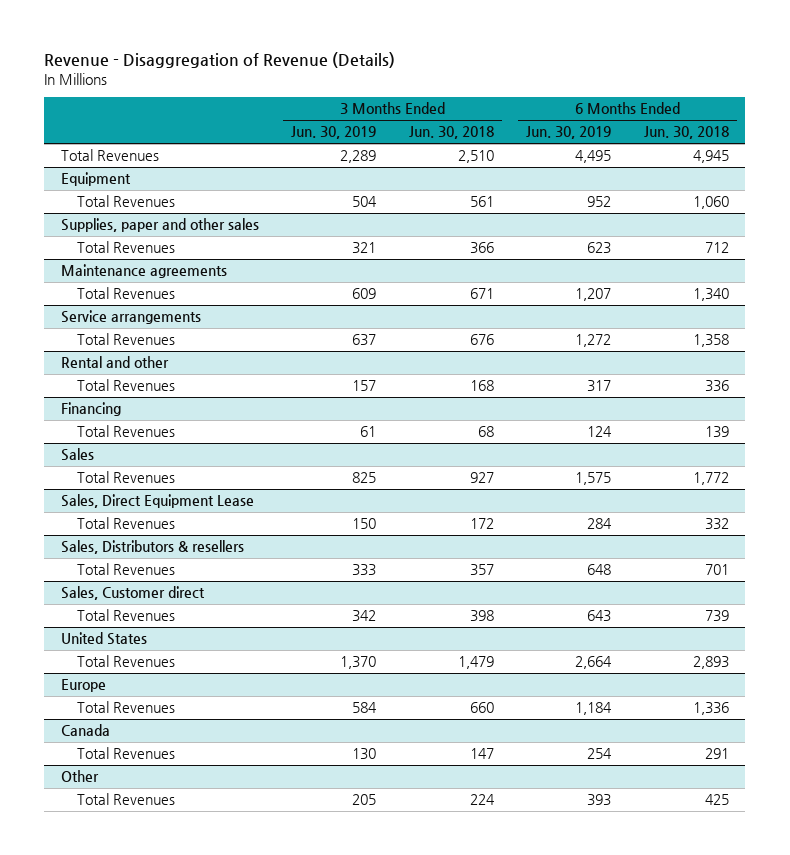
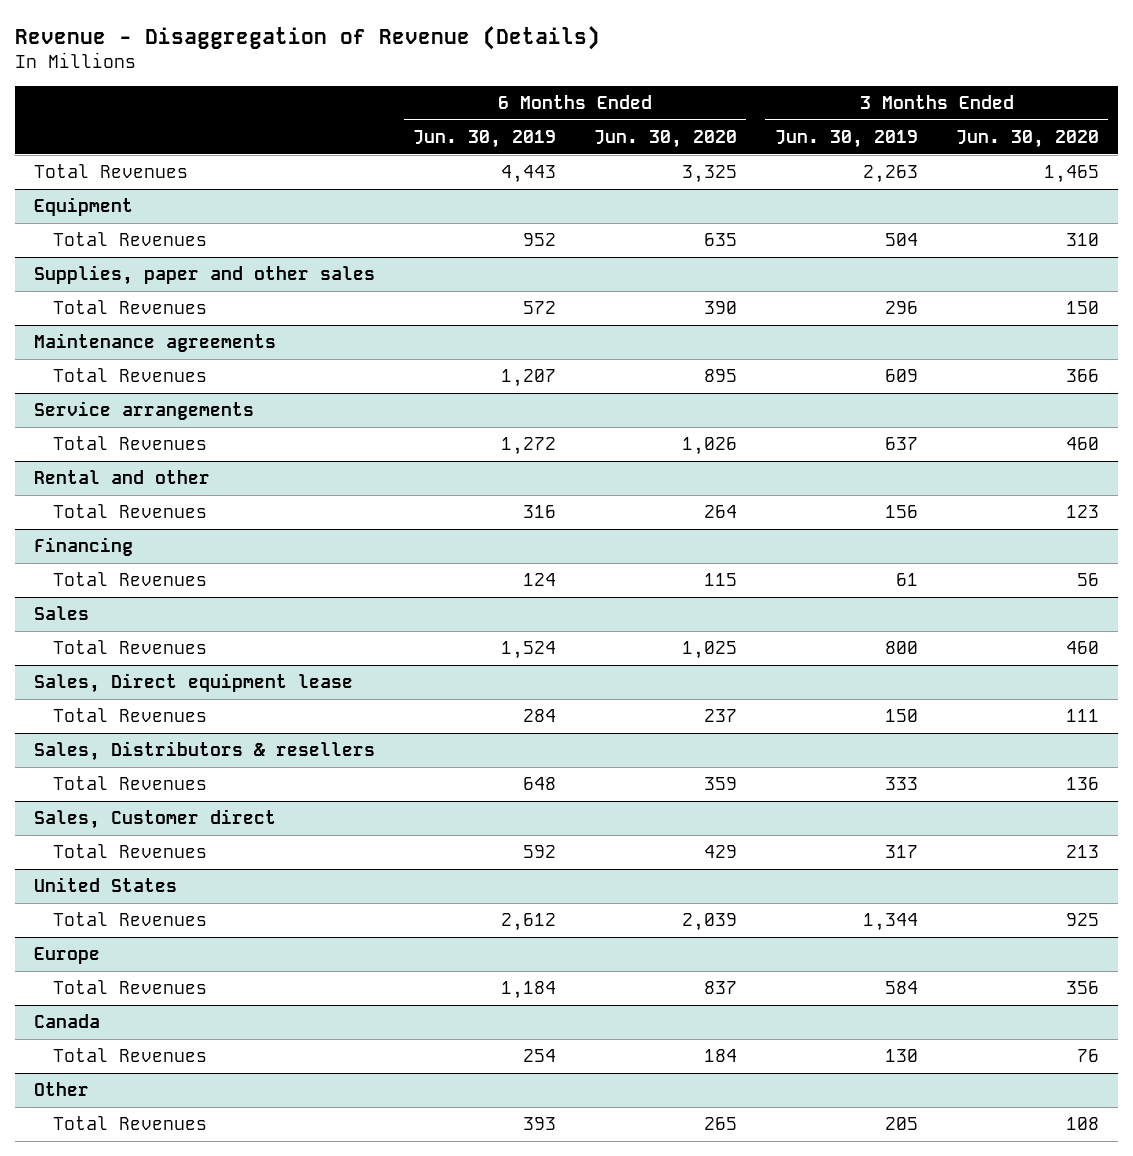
- | 3 Months Ended Jun. 30, 2019 | 3 Months Ended Jun. 30, 2018 | 6 Months Ended Jun. 30, 2019 | 6 Months Ended Jun. 30, 2018
+ | 6 Months Ended Jun. 30, 2019 | 6 Months Ended Jun. 30, 2020 | 3 Months Ended Jun. 30, 2019 | 3 Months Ended Jun. 30, 2020
- Total Revenues | 2,289 | 2,510 | 4,495 | 4,945
+ Total Revenues | 4,443 | 3,325 | 2,263 | 1,465
@ Supplies, paper and other sales
- Total Revenues | 321 | 366 | 623 | 712
+ Total Revenues | 572 | 390 | 296 | 150
@ Rental and other
- Total Revenues | 157 | 168 | 317 | 336
+ Total Revenues | 316 | 264 | 156 | 123
@ Sales
- Total Revenues | 825 | 927 | 1,575 | 1,772
- Sales, Direct Equipment Lease
@ Sales
+ Total Revenues | 1,524 | 1,025 | 800 | 460
+ Sales, Direct equipment lease
@ Sales, Customer direct
- Total Revenues | 342 | 398 | 643 | 739
+ Total Revenues | 592 | 429 | 317 | 213
@ United States
- Total Revenues | 1,370 | 1,479 | 2,664 | 2,893
+ Total Revenues | 2,612 | 2,039 | 1,344 | 925

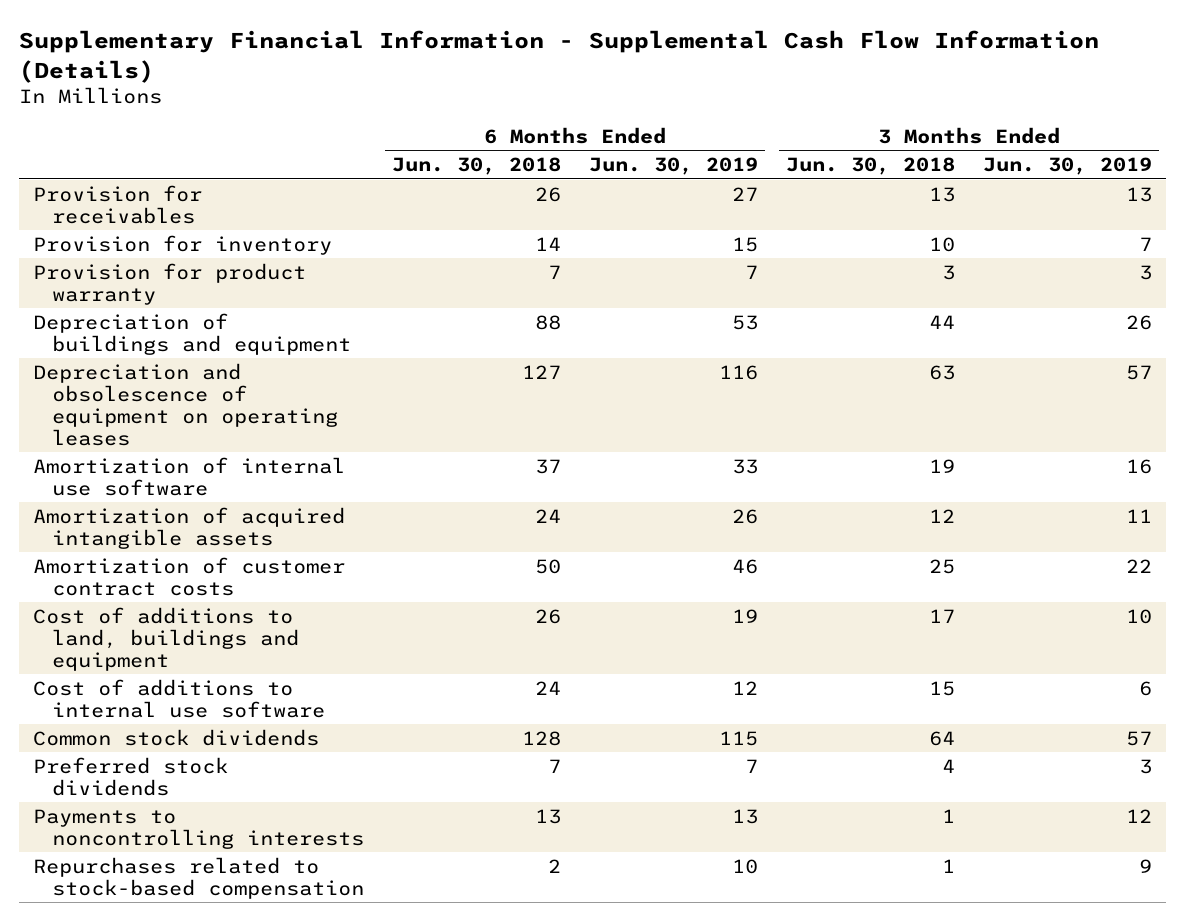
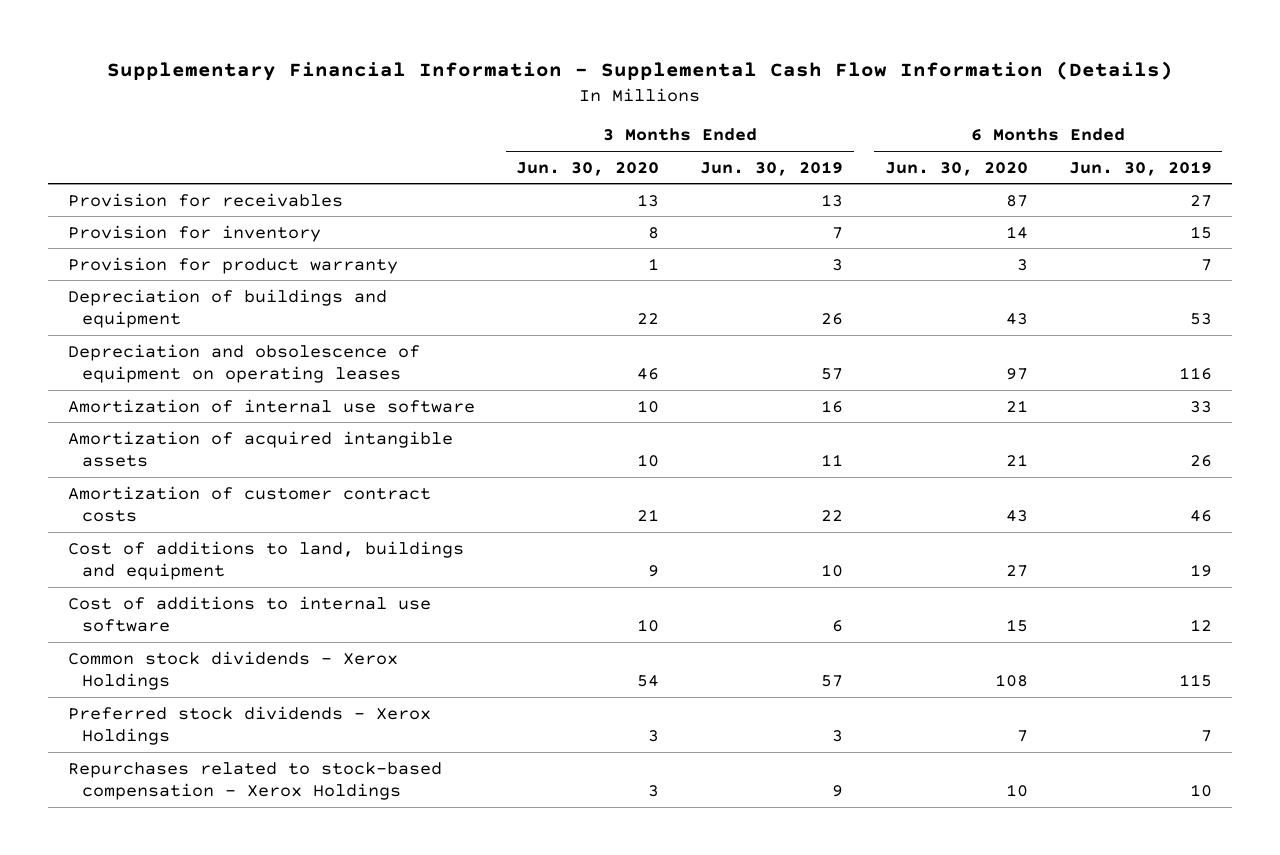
- | 6 Months Ended Jun. 30, 2018 | 6 Months Ended Jun. 30, 2019 | 3 Months Ended Jun. 30, 2018 | 3 Months Ended Jun. 30, 2019
+ | 3 Months Ended Jun. 30, 2020 | 3 Months Ended Jun. 30, 2019 | 6 Months Ended Jun. 30, 2020 | 6 Months Ended Jun. 30, 2019
- Common stock dividends | 128 | 115 | 64 | 57
- Preferred stock dividends | 7 | 7 | 4 | 3
- Payments to noncontrolling interests | 13 | 13 | 1 | 12
- Repurchases related to stock-based compensation | 2 | 10 | 1 | 9
+ Common stock dividends - Xerox Holdings | 54 | 57 | 108 | 115
+ Preferred stock dividends - Xerox Holdings | 3 | 3 | 7 | 7
+ Repurchases related to stock-based compensation - Xerox Holdings | 3 | 9 | 10 | 10

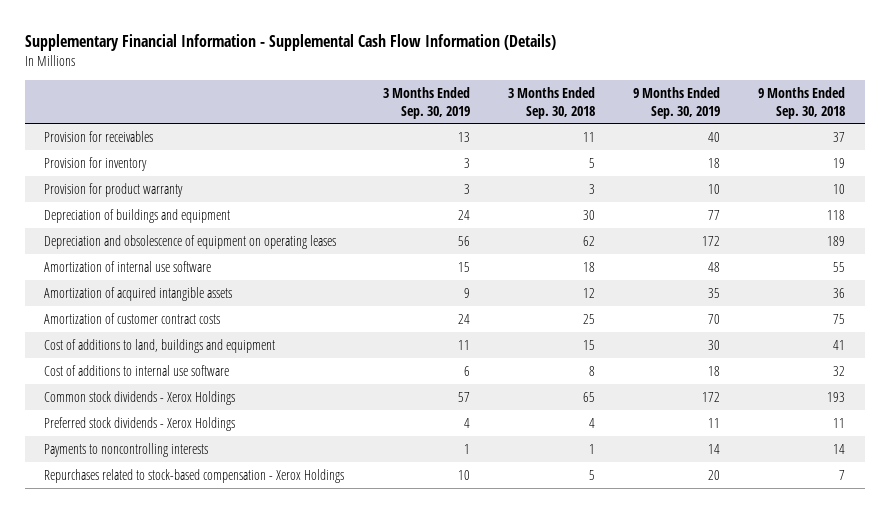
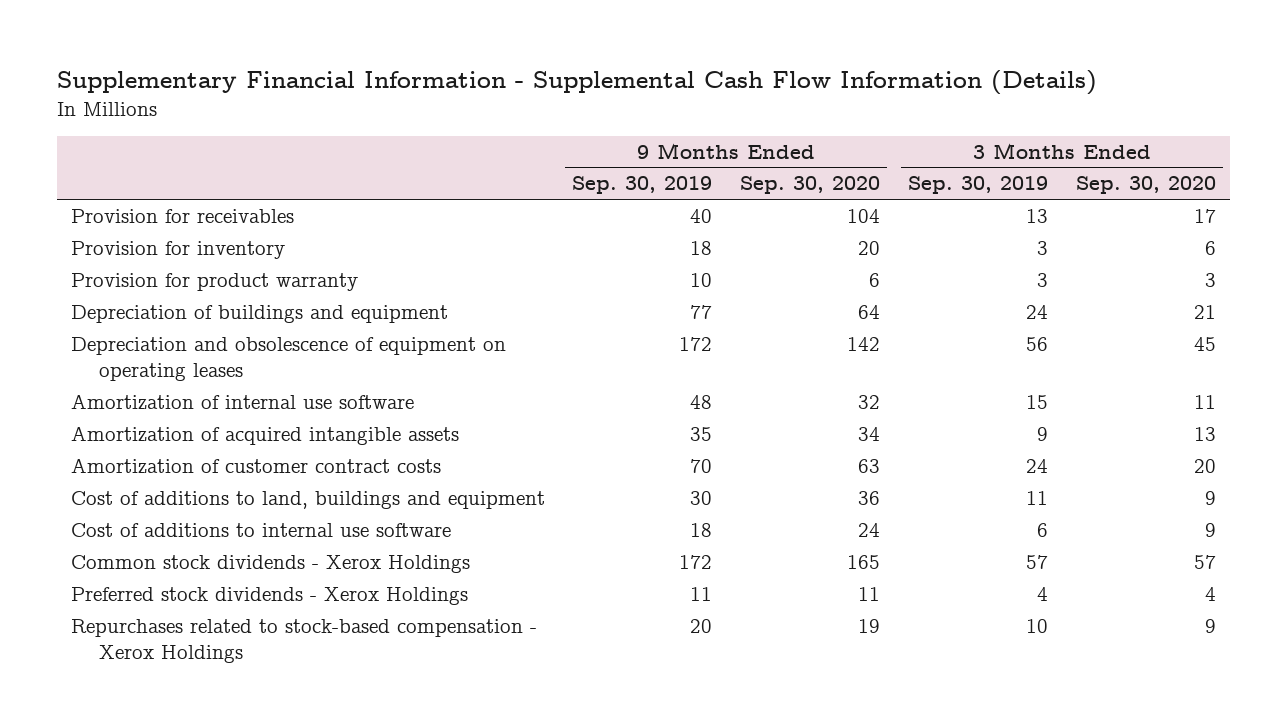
- | 3 Months Ended Sep. 30, 2019 | 3 Months Ended Sep. 30, 2018 | 9 Months Ended Sep. 30, 2019 | 9 Months Ended Sep. 30, 2018
+ | 9 Months Ended Sep. 30, 2019 | 9 Months Ended Sep. 30, 2020 | 3 Months Ended Sep. 30, 2019 | 3 Months Ended Sep. 30, 2020
- Payments to noncontrolling interests | 1 | 1 | 14 | 14

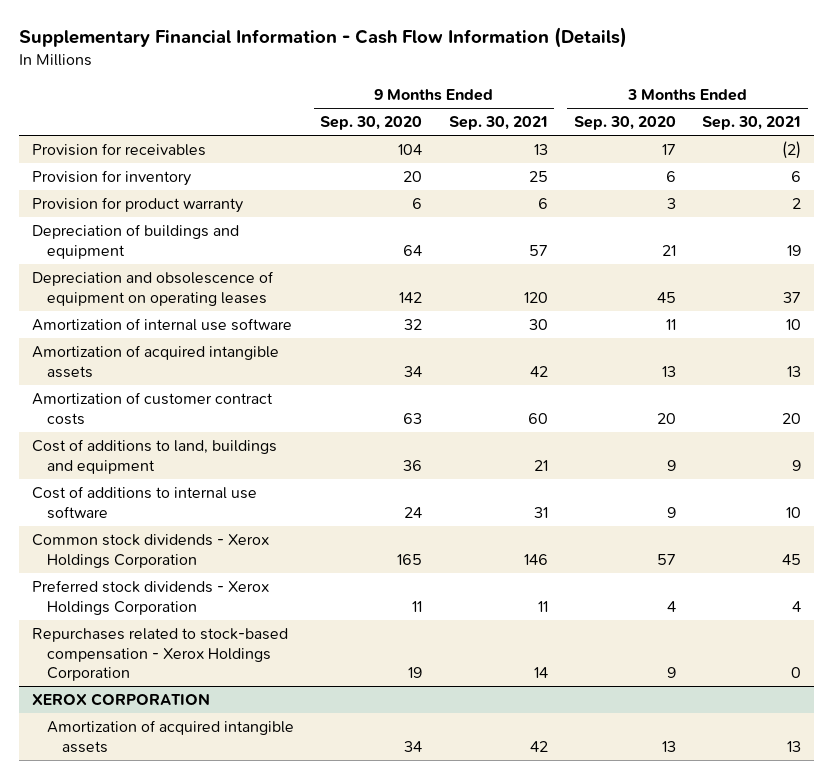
- Supplementary Financial Information - Supplemental Cash Flow Information (Details)
+ Supplementary Financial Information - Cash Flow Information (Details)
- | 9 Months Ended Sep. 30, 2019 | 9 Months Ended Sep. 30, 2020 | 3 Months Ended Sep. 30, 2019 | 3 Months Ended Sep. 30, 2020
+ | 9 Months Ended Sep. 30, 2020 | 9 Months Ended Sep. 30, 2021 | 3 Months Ended Sep. 30, 2020 | 3 Months Ended Sep. 30, 2021
- Common stock dividends - Xerox Holdings | 172 | 165 | 57 | 57
- Preferred stock dividends - Xerox Holdings | 11 | 11 | 4 | 4
- Repurchases related to stock-based compensation - Xerox Holdings | 20 | 19 | 10 | 9
+ Common stock dividends - Xerox Holdings Corporation | 165 | 146 | 57 | 45
+ Preferred stock dividends - Xerox Holdings Corporation | 11 | 11 | 4 | 4
+ Repurchases related to stock-based compensation - Xerox Holdings Corporation | 19 | 14 | 9 | 0
+ XEROX CORPORATION
+ Amortization of acquired intangible assets | 34 | 42 | 13 | 13

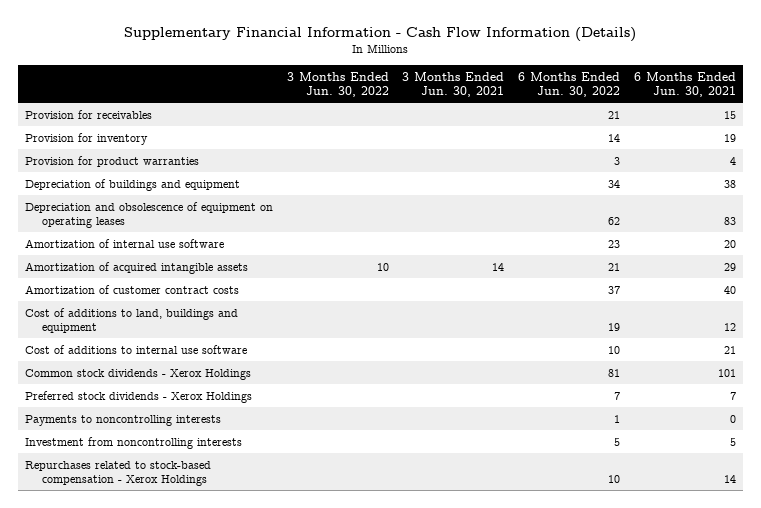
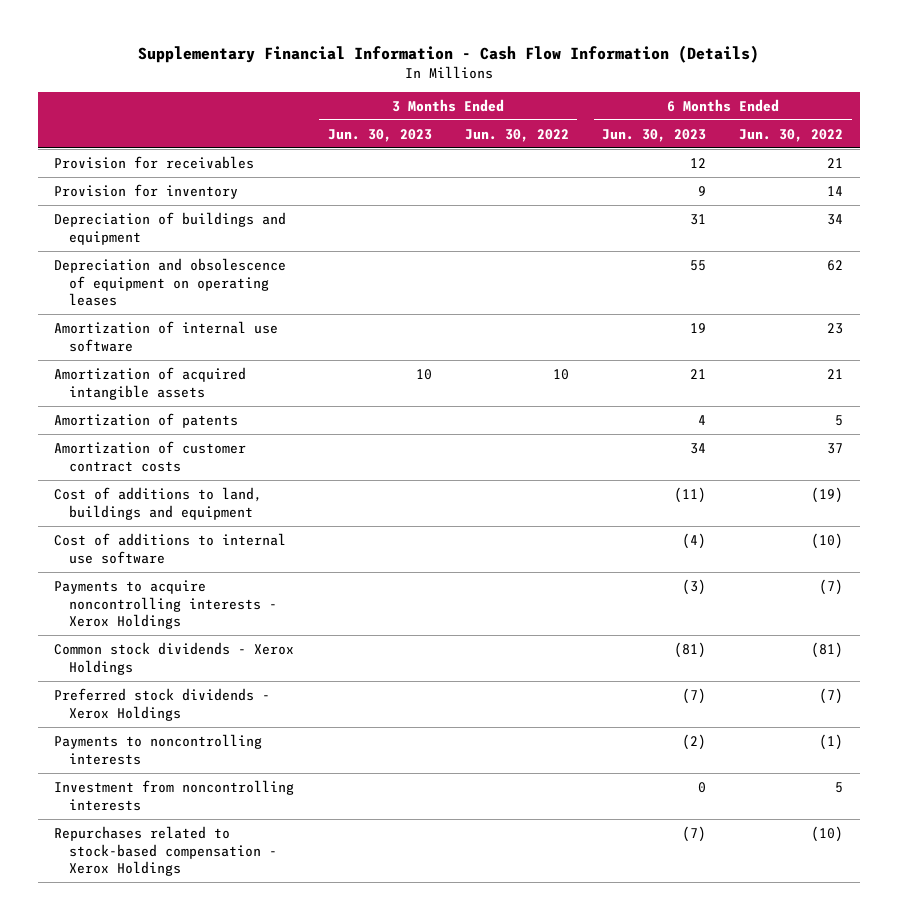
- | 3 Months Ended Jun. 30, 2022 | 3 Months Ended Jun. 30, 2021 | 6 Months Ended Jun. 30, 2022 | 6 Months Ended Jun. 30, 2021
+ | 3 Months Ended Jun. 30, 2023 | 3 Months Ended Jun. 30, 2022 | 6 Months Ended Jun. 30, 2023 | 6 Months Ended Jun. 30, 2022
- Provision for product warranties | | | 3 | 4
+ Amortization of patents | | | 4 | 5
- Cost of additions to land, buildings and equipment | | | 19 | 12
- Cost of additions to internal use software | | | 10 | 21
- Common stock dividends - Xerox Holdings | | | 81 | 101
- Preferred stock dividends - Xerox Holdings | | | 7 | 7
- Payments to noncontrolling interests | | | 1 | 0
+ Cost of additions to land, buildings and equipment | | | (11) | (19)
+ Cost of additions to internal use software | | | (4) | (10)
+ Payments to acquire noncontrolling interests - Xerox Holdings | | | (3) | (7)
+ Common stock dividends - Xerox Holdings | | | (81) | (81)
+ Preferred stock dividends - Xerox Holdings | | | (7) | (7)
+ Payments to noncontrolling interests | | | (2) | (1)
- Repurchases related to stock-based compensation - Xerox Holdings | | | 10 | 14
+ Repurchases related to stock-based compensation - Xerox Holdings | | | (7) | (10)

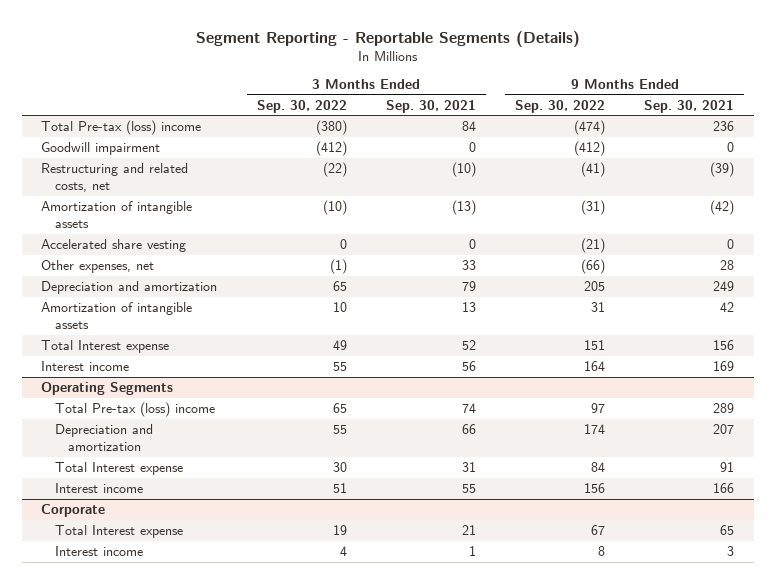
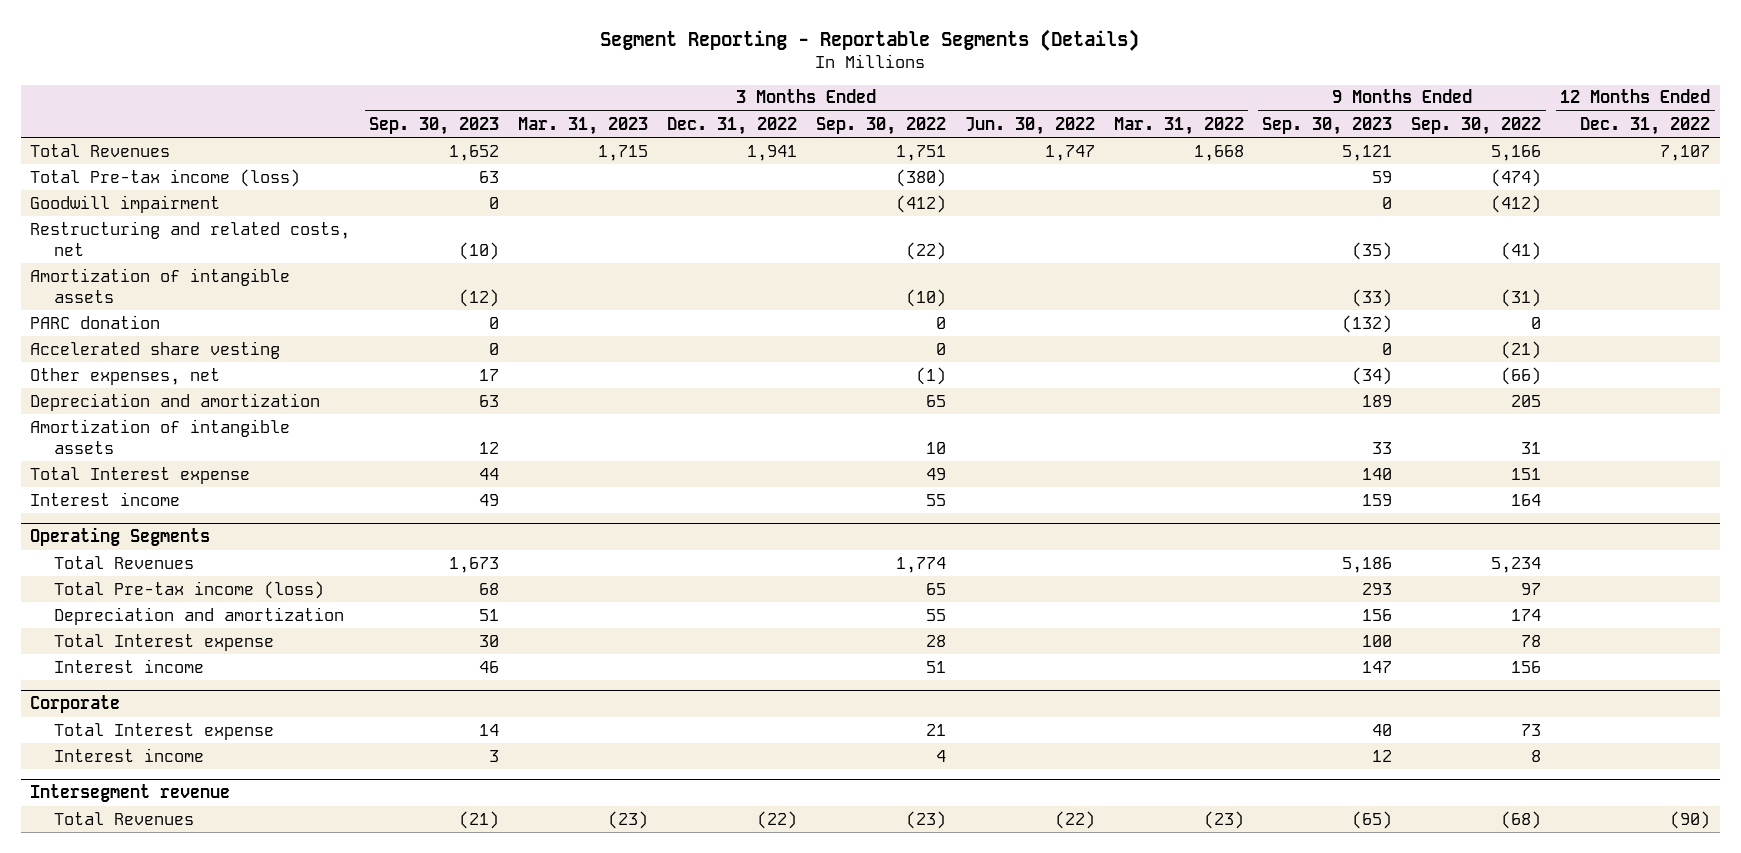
- | 3 Months Ended Sep. 30, 2022 | 3 Months Ended Sep. 30, 2021 | 9 Months Ended Sep. 30, 2022 | 9 Months Ended Sep. 30, 2021
+ | 3 Months Ended Sep. 30, 2023 | 3 Months Ended Mar. 31, 2023 | 3 Months Ended Dec. 31, 2022 | 3 Months Ended Sep. 30, 2022 | 3 Months Ended Jun. 30, 2022 | 3 Months Ended Mar. 31, 2022 | 9 Months Ended Sep. 30, 2023 | 9 Months Ended Sep. 30, 2022 | 12 Months Ended Dec. 31, 2022
- Total Pre-tax (loss) income | (380) | 84 | (474) | 236
+ Total Revenues | 1,652 | 1,715 | 1,941 | 1,751 | 1,747 | 1,668 | 5,121 | 5,166 | 7,107
+ Total Pre-tax income (loss) | 63 | | | (380) | | | 59 | (474) |
+ PARC donation | 0 | | | 0 | | | (132) | 0 |
@ Operating Segments
- Total Pre-tax (loss) income | 65 | 74 | 97 | 289
+ Total Revenues | 1,673 | | | 1,774 | | | 5,186 | 5,234 |
+ Total Pre-tax income (loss) | 68 | | | 65 | | | 293 | 97 |
- Total Interest expense | 30 | 31 | 84 | 91
+ Total Interest expense | 30 | | | 28 | | | 100 | 78 |
@ Corporate
- Total Interest expense | 19 | 21 | 67 | 65
+ Total Interest expense | 14 | | | 21 | | | 40 | 73 |
+ Intersegment revenue
+ Total Revenues | (21) | (23) | (22) | (23) | (22) | (23) | (65) | (68) | (90)

